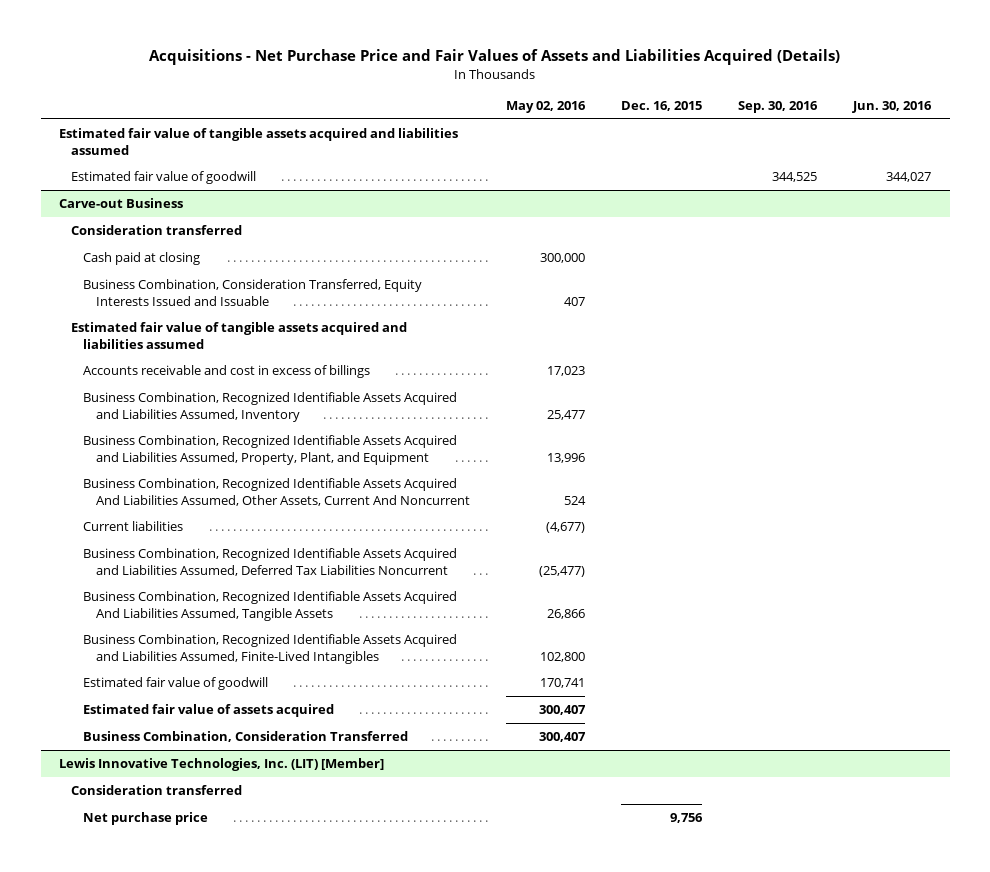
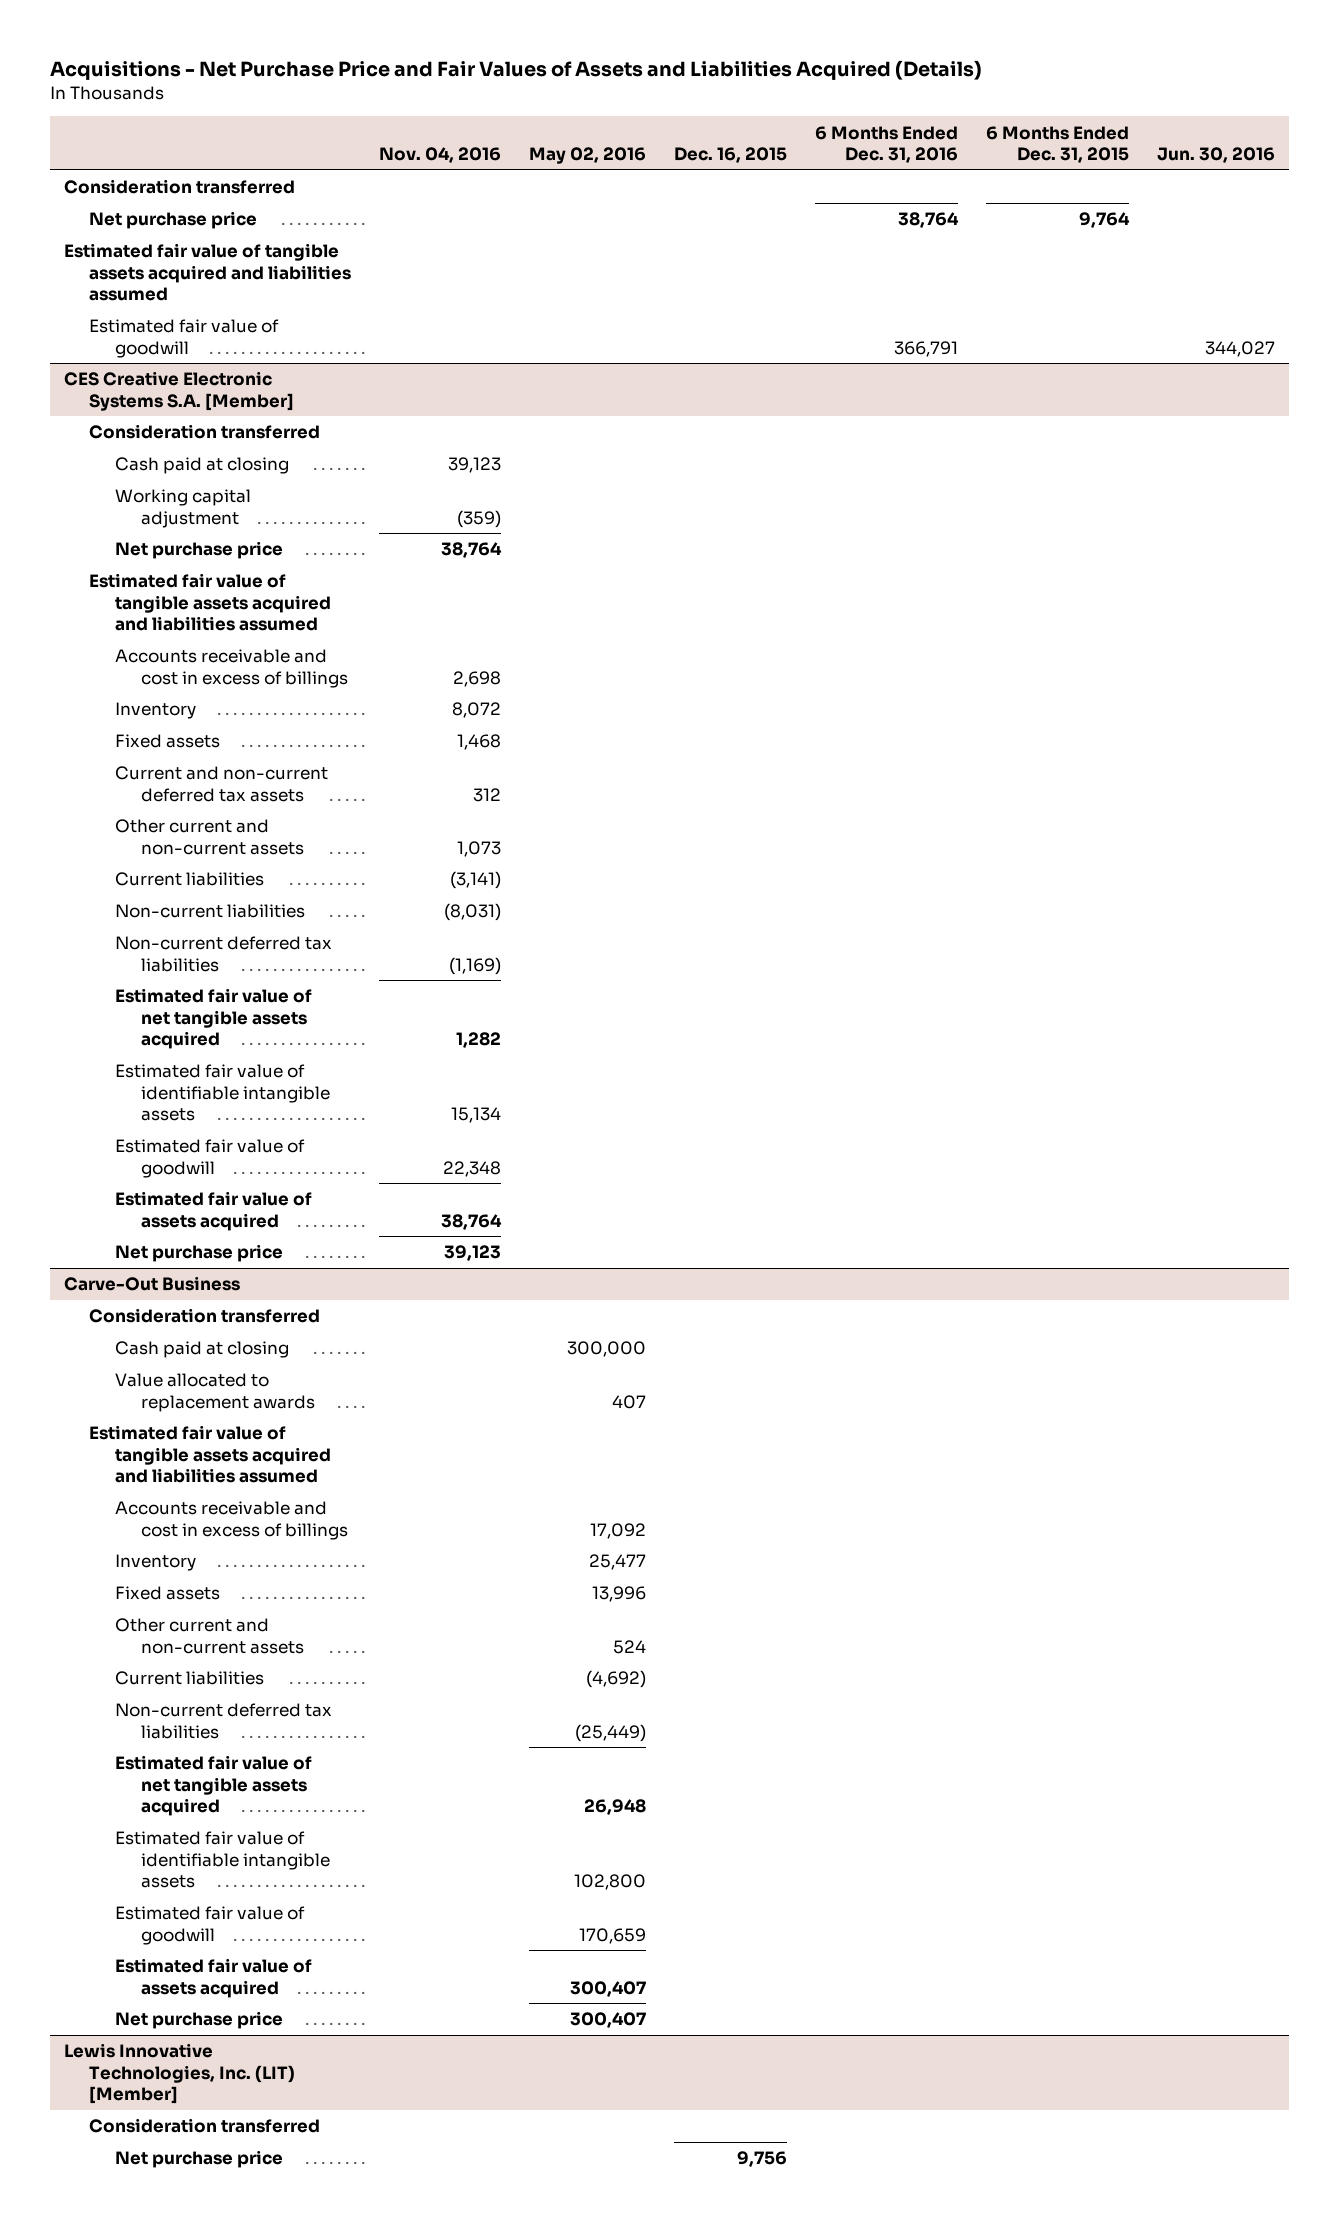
- | May 02, 2016 | Dec. 16, 2015 | Sep. 30, 2016 | Jun. 30, 2016
+ | Nov. 04, 2016 | May 02, 2016 | Dec. 16, 2015 | 6 Months Ended Dec. 31, 2016 | 6 Months Ended Dec. 31, 2015 | Jun. 30, 2016
+ Consideration transferred
+ Net purchase price | | | | 38,764 | 9,764 |
- Carve-out Business
+ CES Creative Electronic Systems S.A. [Member]
+ Consideration transferred
+ Cash paid at closing | 39,123 | | | | |
+ Working capital adjustment | (359) | | | | |
+ Net purchase price | 38,764 | | | | |
+ Estimated fair value of tangible assets acquired and liabilities assumed
+ Accounts receivable and cost in excess of billings | 2,698 | | | | |
+ Inventory | 8,072 | | | | |
+ Fixed assets | 1,468 | | | | |
+ Current and non-current deferred tax assets | 312 | | | | |
+ Other current and non-current assets | 1,073 | | | | |
+ Current liabilities | (3,141) | | | | |
+ Non-current liabilities | (8,031) | | | | |
+ Non-current deferred tax liabilities | (1,169) | | | | |
+ Estimated fair value of net tangible assets acquired | 1,282 | | | | |
+ Estimated fair value of identifiable intangible assets | 15,134 | | | | |
+ Estimated fair value of goodwill | 22,348 | | | | |
+ Estimated fair value of assets acquired | 38,764 | | | | |
+ Net purchase price | 39,123 | | | | |
+ Carve-Out Business
- Business Combination, Consideration Transferred, Equity Interests Issued and Issuable | 407 | | |
+ Value allocated to replacement awards | | 407 | | | |
- Accounts receivable and cost in excess of billings | 17,023 | | |
- Business Combination, Recognized Identifiable Assets Acquired and Liabilities Assumed, Inventory | 25,477 | | |
- Business Combination, Recognized Identifiable Assets Acquired and Liabilities Assumed, Property, Plant, and Equipment | 13,996 | | |
- Business Combination, Recognized Identifiable Assets Acquired And Liabilities Assumed, Other Assets, Current And Noncurrent | 524 | | |
- Current liabilities | (4,677) | | |
- Business Combination, Recognized Identifiable Assets Acquired and Liabilities Assumed, Deferred Tax Liabilities Noncurrent | (25,477) | | |
- Business Combination, Recognized Identifiable Assets Acquired And Liabilities Assumed, Tangible Assets | 26,866 | | |
- Business Combination, Recognized Identifiable Assets Acquired and Liabilities Assumed, Finite-Lived Intangibles | 102,800 | | |
- Estimated fair value of goodwill | 170,741 | | |
+ Accounts receivable and cost in excess of billings | | 17,092 | | | |
+ Inventory | | 25,477 | | | |
+ Fixed assets | | 13,996 | | | |
+ Other current and non-current assets | | 524 | | | |
+ Current liabilities | | (4,692) | | | |
+ Non-current deferred tax liabilities | | (25,449) | | | |
+ Estimated fair value of net tangible assets acquired | | 26,948 | | | |
+ Estimated fair value of identifiable intangible assets | | 102,800 | | | |
+ Estimated fair value of goodwill | | 170,659 | | | |
- Business Combination, Consideration Transferred | 300,407 | | |
+ Net purchase price | | 300,407 | | | |

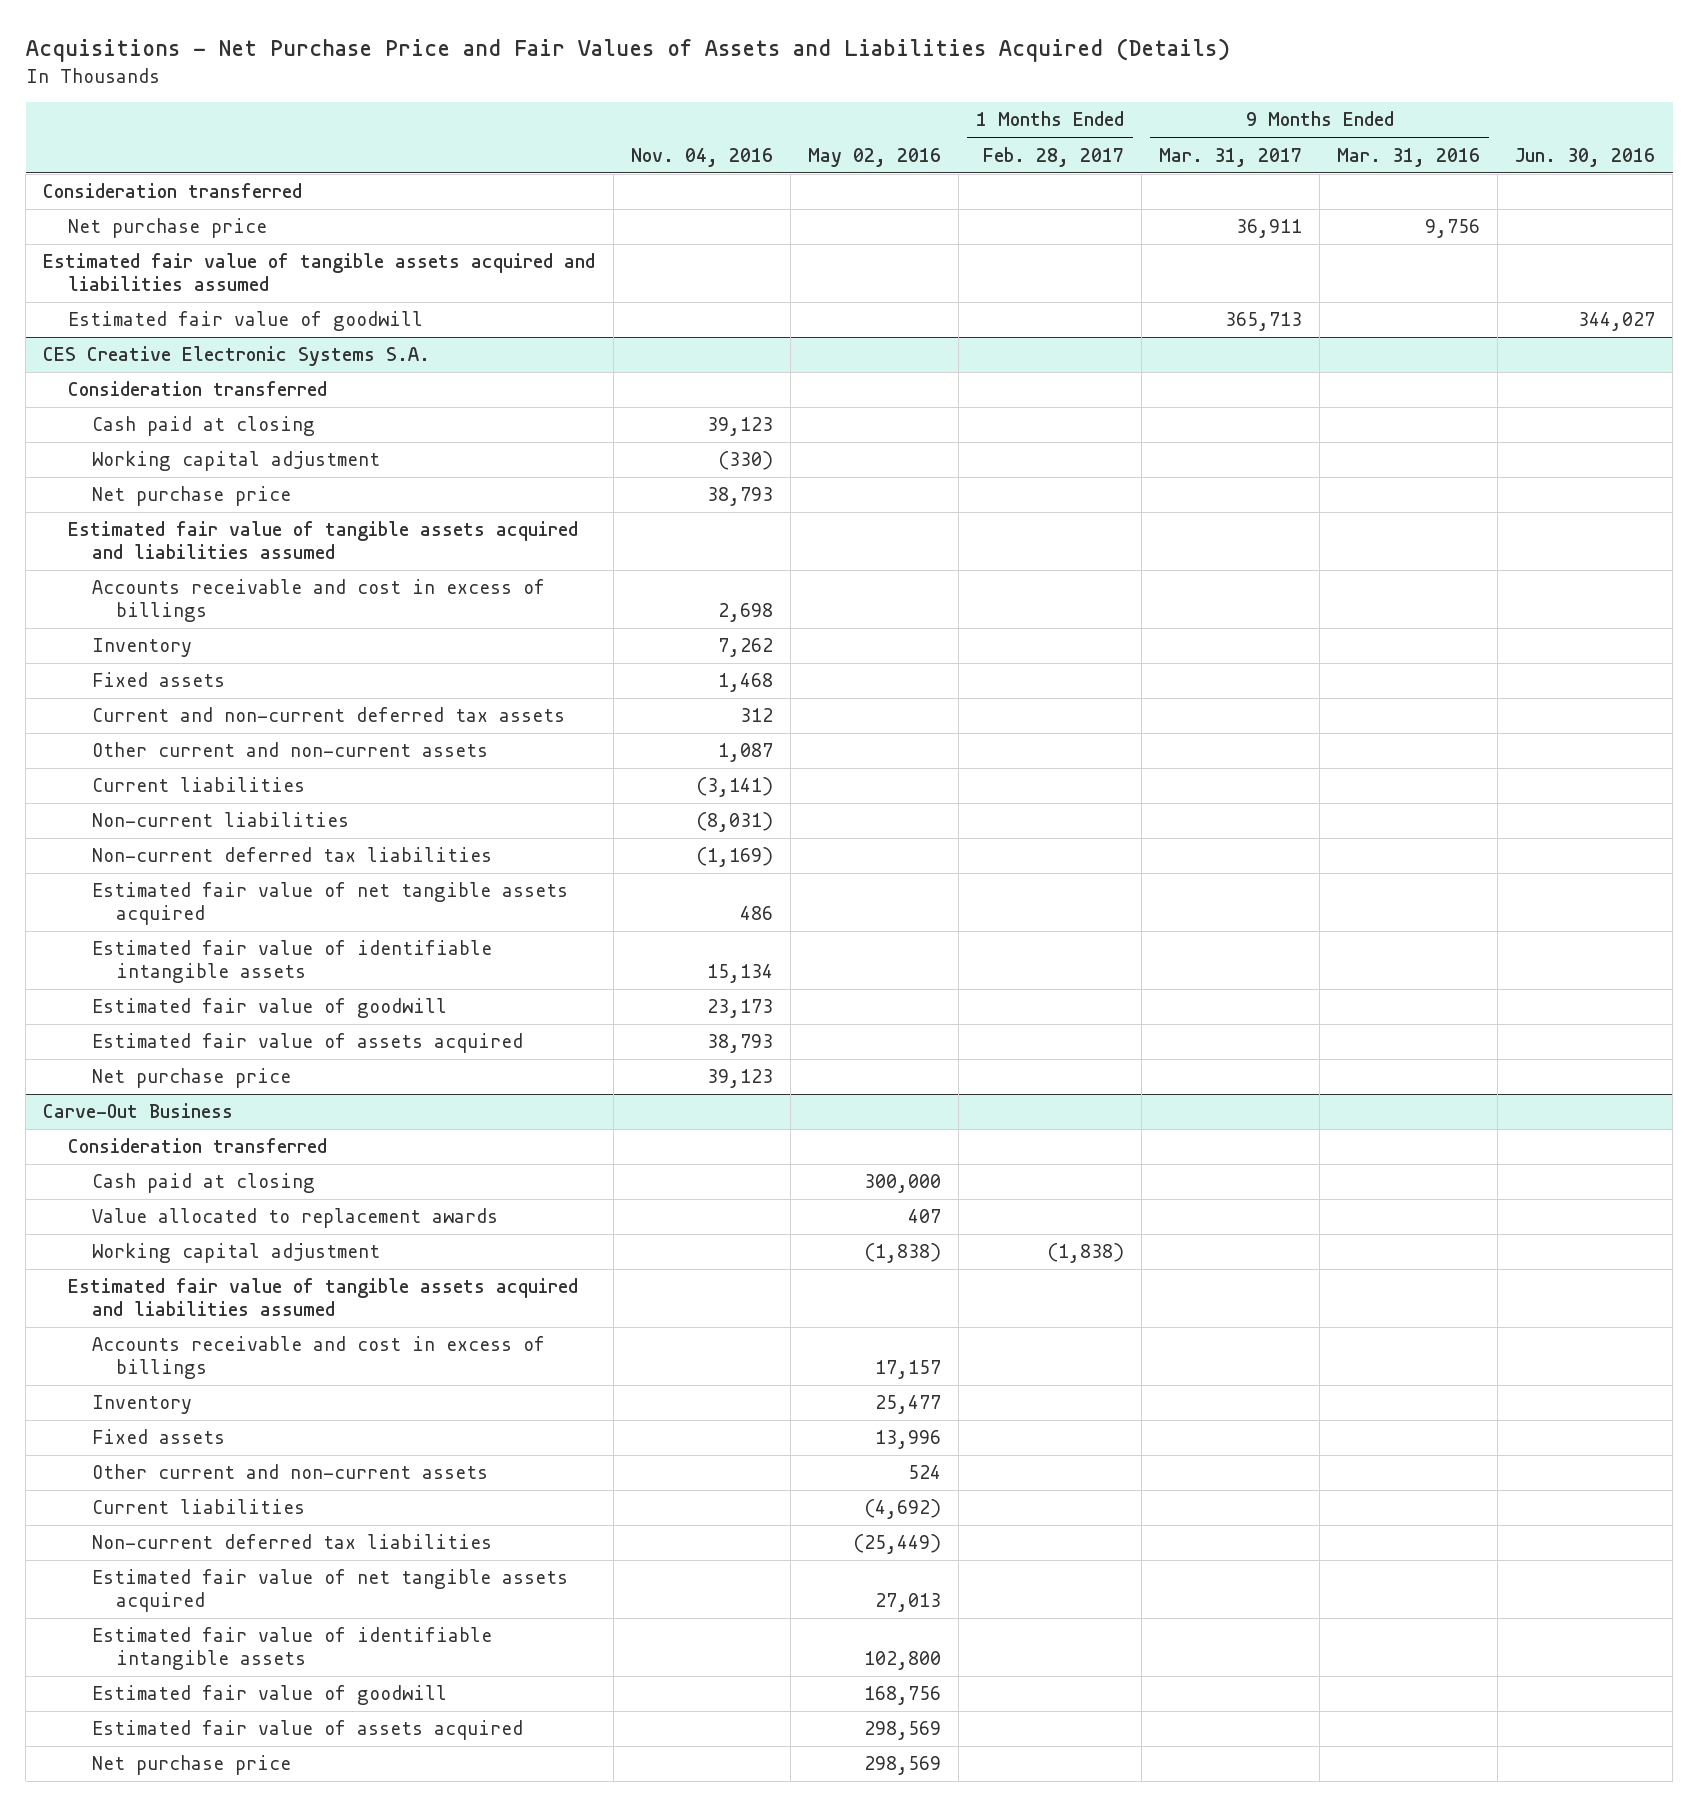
- | Nov. 04, 2016 | May 02, 2016 | Dec. 16, 2015 | 6 Months Ended Dec. 31, 2016 | 6 Months Ended Dec. 31, 2015 | Jun. 30, 2016
+ | Nov. 04, 2016 | May 02, 2016 | 1 Months Ended Feb. 28, 2017 | 9 Months Ended Mar. 31, 2017 | 9 Months Ended Mar. 31, 2016 | Jun. 30, 2016
- CES Creative Electronic Systems S.A. [Member]
+ CES Creative Electronic Systems S.A.
- Working capital adjustment | (359) | | | | |
- Net purchase price | 38,764 | | | | |
+ Working capital adjustment | (330) | | | | |
+ Net purchase price | 38,793 | | | | |
- Inventory | 8,072 | | | | |
+ Inventory | 7,262 | | | | |
- Other current and non-current assets | 1,073 | | | | |
+ Other current and non-current assets | 1,087 | | | | |
- Estimated fair value of net tangible assets acquired | 1,282 | | | | |
+ Estimated fair value of net tangible assets acquired | 486 | | | | |
- Estimated fair value of goodwill | 22,348 | | | | |
- Estimated fair value of assets acquired | 38,764 | | | | |
+ Estimated fair value of goodwill | 23,173 | | | | |
+ Estimated fair value of assets acquired | 38,793 | | | | |
@ Carve-Out Business
+ Working capital adjustment | | (1,838) | (1,838) | | |
- Accounts receivable and cost in excess of billings | | 17,092 | | | |
+ Accounts receivable and cost in excess of billings | | 17,157 | | | |
- Estimated fair value of net tangible assets acquired | | 26,948 | | | |
+ Estimated fair value of net tangible assets acquired | | 27,013 | | | |
- Estimated fair value of goodwill | | 170,659 | | | |
- Estimated fair value of assets acquired | | 300,407 | | | |
- Net purchase price | | 300,407 | | | |
- Lewis Innovative Technologies, Inc. (LIT) [Member]
- Consideration transferred
- Net purchase price | | | 9,756 | | |
@ Carve-Out Business
+ Estimated fair value of goodwill | | 168,756 | | | |
+ Estimated fair value of assets acquired | | 298,569 | | | |
+ Net purchase price | | 298,569 | | | |

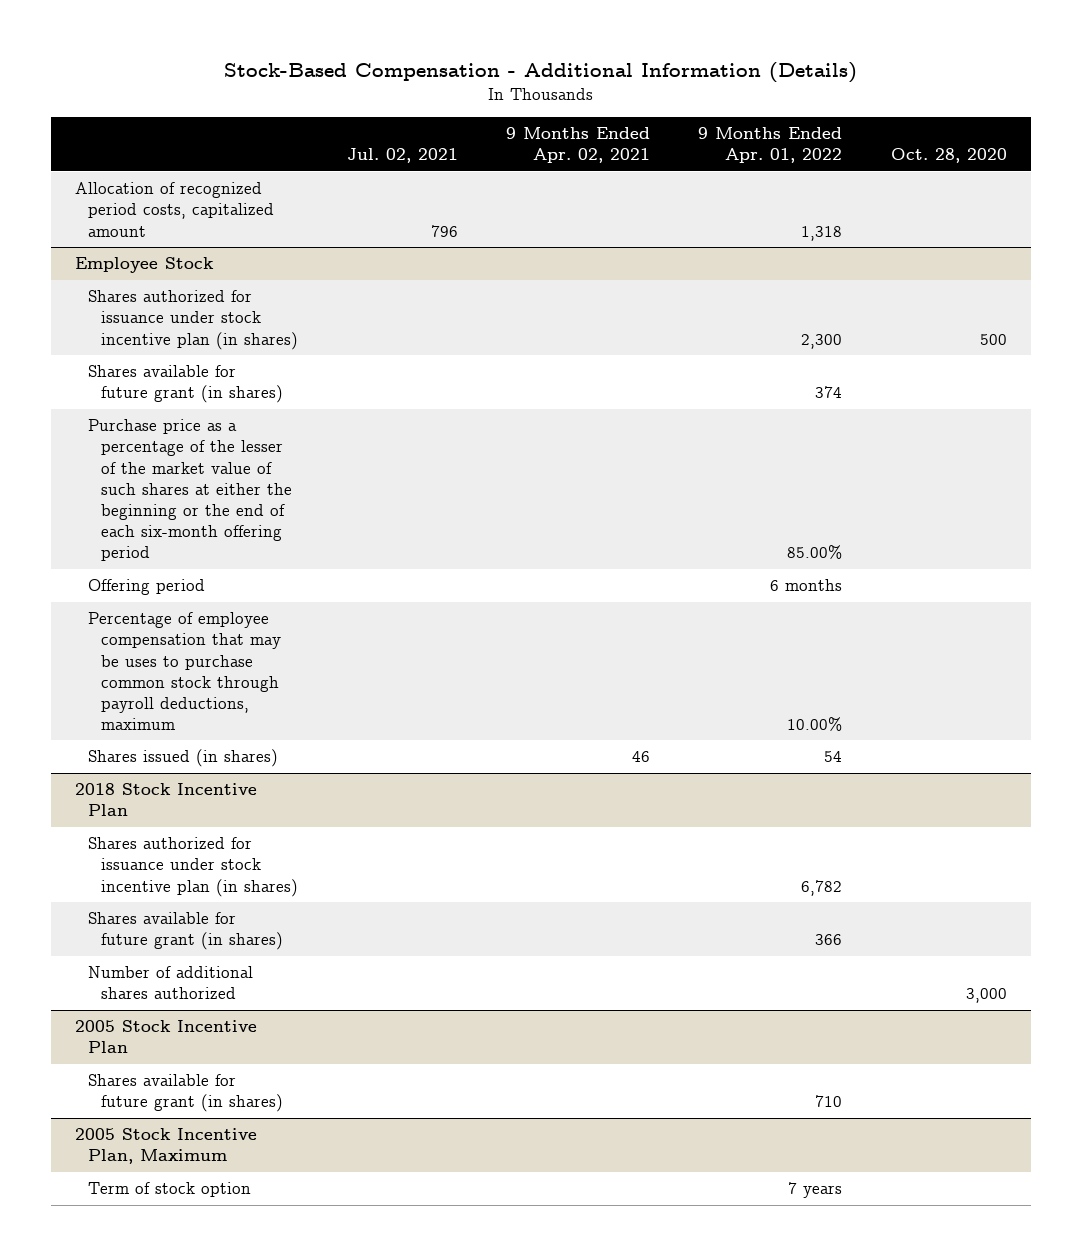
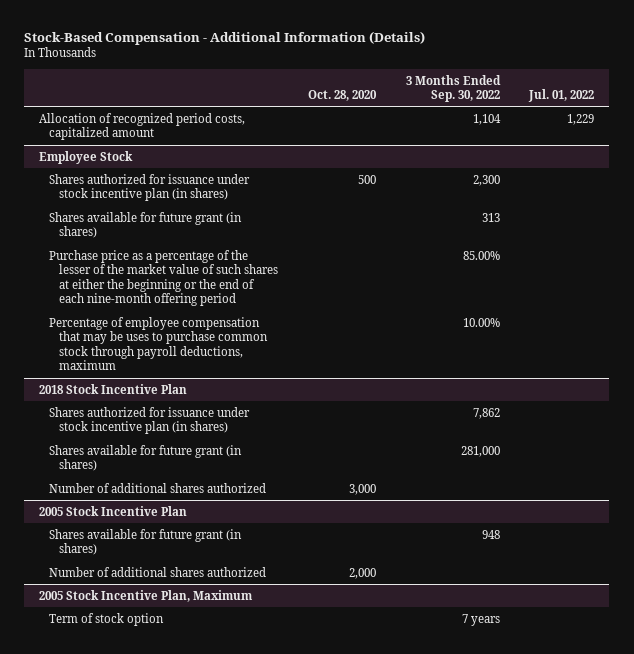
- | Jul. 02, 2021 | 9 Months Ended Apr. 02, 2021 | 9 Months Ended Apr. 01, 2022 | Oct. 28, 2020
+ | Oct. 28, 2020 | 3 Months Ended Sep. 30, 2022 | Jul. 01, 2022
@ Employee Stock
- Purchase price as a percentage of the lesser of the market value of such shares at either the beginning or the end of each six-month offering period | | | 85.00% |
- Offering period | | | 6 months |
+ Purchase price as a percentage of the lesser of the market value of such shares at either the beginning or the end of each nine-month offering period | | 85.00% |
- Shares issued (in shares) | | 46 | 54 |
@ 2005 Stock Incentive Plan
+ Number of additional shares authorized | 2,000 | |

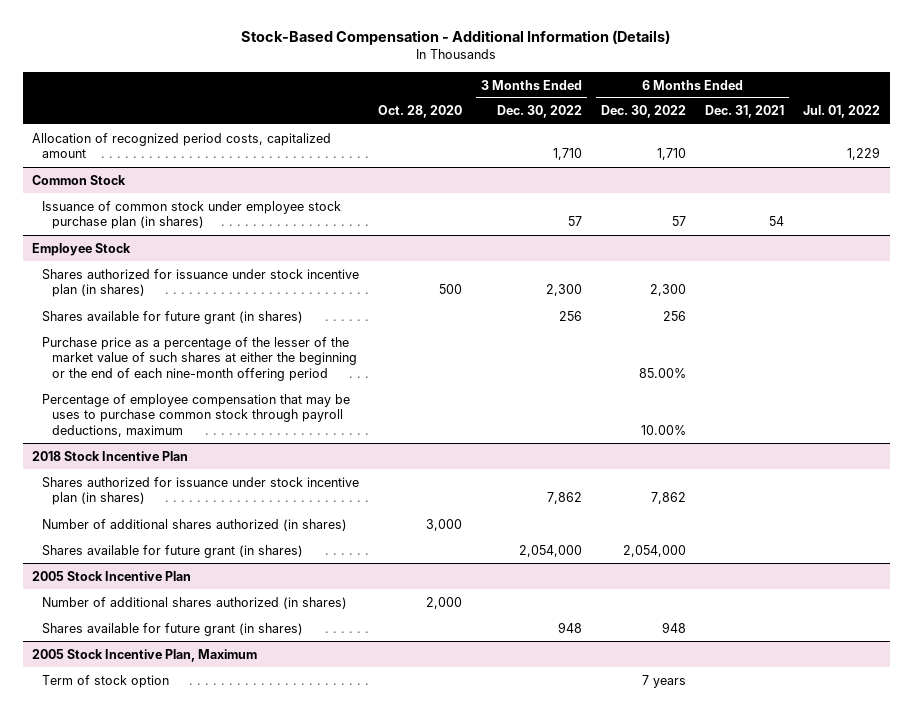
- | Oct. 28, 2020 | 3 Months Ended Sep. 30, 2022 | Jul. 01, 2022
+ | Oct. 28, 2020 | 3 Months Ended Dec. 30, 2022 | 6 Months Ended Dec. 30, 2022 | 6 Months Ended Dec. 31, 2021 | Jul. 01, 2022
+ Common Stock
+ Issuance of common stock under employee stock purchase plan (in shares) | | 57 | 57 | 54 |
@ 2018 Stock Incentive Plan
+ Number of additional shares authorized (in shares) | 3,000 | | | |
- Number of additional shares authorized | 3,000 | |
@ 2005 Stock Incentive Plan
+ Number of additional shares authorized (in shares) | 2,000 | | | |
- Number of additional shares authorized | 2,000 | |

